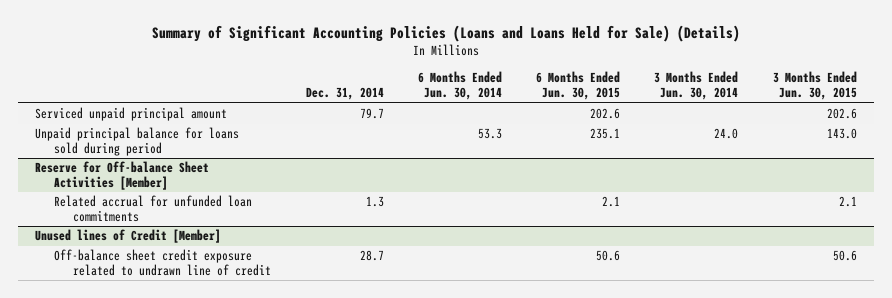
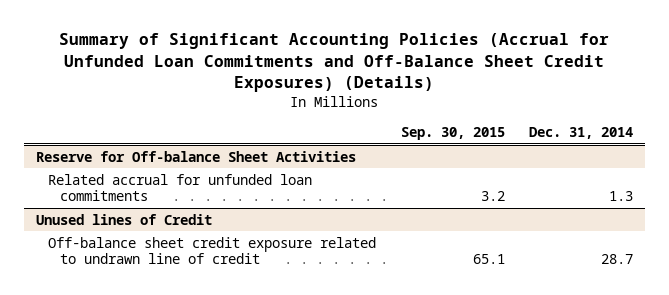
- Summary of Significant Accounting Policies (Loans and Loans Held for Sale) (Details)
+ Summary of Significant Accounting Policies (Accrual for Unfunded Loan Commitments and Off-Balance Sheet Credit Exposures) (Details)
- | Dec. 31, 2014 | 6 Months Ended Jun. 30, 2014 | 6 Months Ended Jun. 30, 2015 | 3 Months Ended Jun. 30, 2014 | 3 Months Ended Jun. 30, 2015
+ | Sep. 30, 2015 | Dec. 31, 2014
- Serviced unpaid principal amount | 79.7 | | 202.6 | | 202.6
- Unpaid principal balance for loans sold during period | | 53.3 | 235.1 | 24.0 | 143.0
- Reserve for Off-balance Sheet Activities [Member]
+ Reserve for Off-balance Sheet Activities
- Unused lines of Credit [Member]
+ Unused lines of Credit

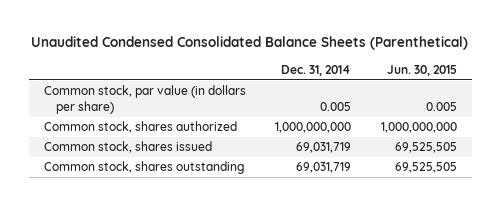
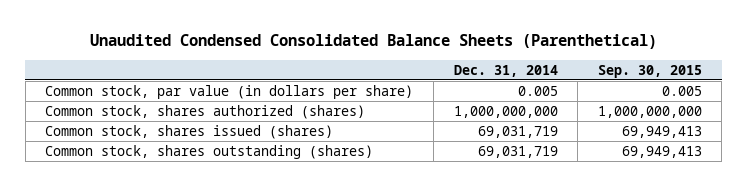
- | Dec. 31, 2014 | Jun. 30, 2015
+ | Dec. 31, 2014 | Sep. 30, 2015
- Common stock, shares authorized | 1,000,000,000 | 1,000,000,000
- Common stock, shares issued | 69,031,719 | 69,525,505
- Common stock, shares outstanding | 69,031,719 | 69,525,505
+ Common stock, shares authorized (shares) | 1,000,000,000 | 1,000,000,000
+ Common stock, shares issued (shares) | 69,031,719 | 69,949,413
+ Common stock, shares outstanding (shares) | 69,031,719 | 69,949,413

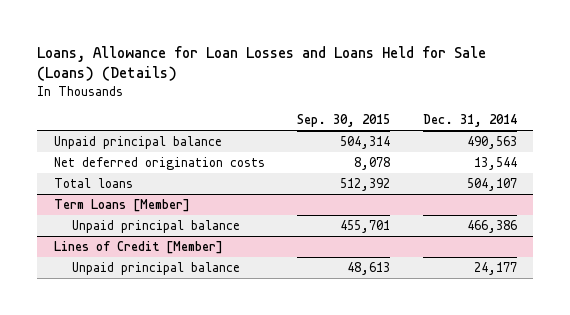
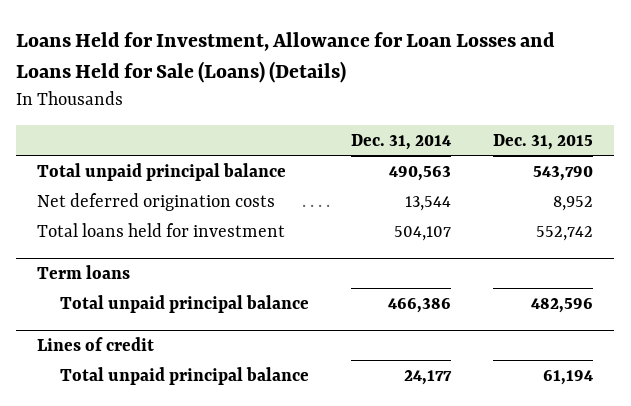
- Loans, Allowance for Loan Losses and Loans Held for Sale (Loans) (Details)
+ Loans Held for Investment, Allowance for Loan Losses and Loans Held for Sale (Loans) (Details)
- | Sep. 30, 2015 | Dec. 31, 2014
+ | Dec. 31, 2014 | Dec. 31, 2015
- Unpaid principal balance | 504,314 | 490,563
+ Total unpaid principal balance | 490,563 | 543,790
- Total loans | 512,392 | 504,107
- Term Loans [Member]
- Unpaid principal balance | 455,701 | 466,386
- Lines of Credit [Member]
- Unpaid principal balance | 48,613 | 24,177
+ Total loans held for investment | 504,107 | 552,742
+ Term loans
+ Total unpaid principal balance | 466,386 | 482,596
+ Lines of credit
+ Total unpaid principal balance | 24,177 | 61,194

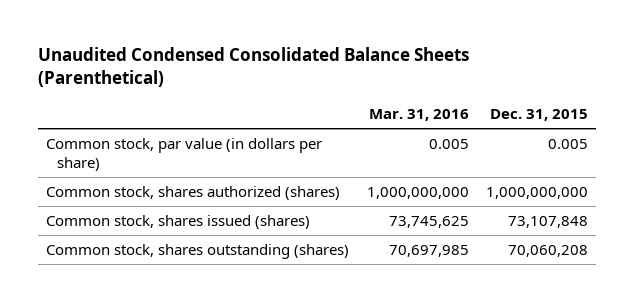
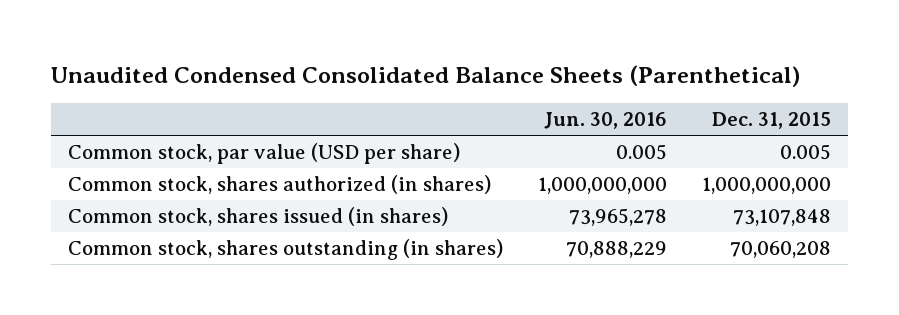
- | Mar. 31, 2016 | Dec. 31, 2015
+ | Jun. 30, 2016 | Dec. 31, 2015
- Common stock, par value (in dollars per share) | 0.005 | 0.005
- Common stock, shares authorized (shares) | 1,000,000,000 | 1,000,000,000
- Common stock, shares issued (shares) | 73,745,625 | 73,107,848
- Common stock, shares outstanding (shares) | 70,697,985 | 70,060,208
+ Common stock, par value (USD per share) | 0.005 | 0.005
+ Common stock, shares authorized (in shares) | 1,000,000,000 | 1,000,000,000
+ Common stock, shares issued (in shares) | 73,965,278 | 73,107,848
+ Common stock, shares outstanding (in shares) | 70,888,229 | 70,060,208

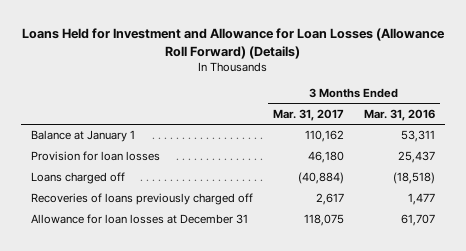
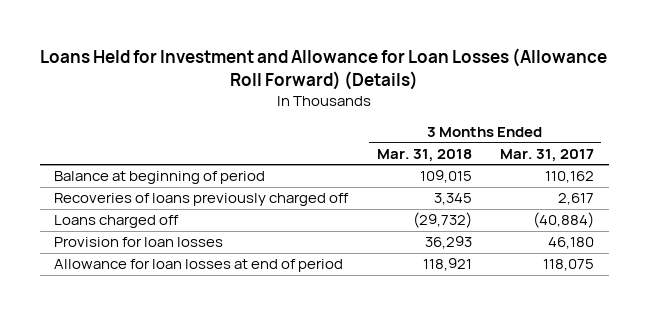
- | 3 Months Ended Mar. 31, 2017 | 3 Months Ended Mar. 31, 2016
+ | 3 Months Ended Mar. 31, 2018 | 3 Months Ended Mar. 31, 2017
- Balance at January 1 | 110,162 | 53,311
+ Balance at beginning of period | 109,015 | 110,162
- Allowance for loan losses at December 31 | 118,075 | 61,707
moved down: Loans charged off | (29,732) | (40,884)
moved down: Provision for loan losses | 36,293 | 46,180
+ Allowance for loan losses at end of period | 118,921 | 118,075

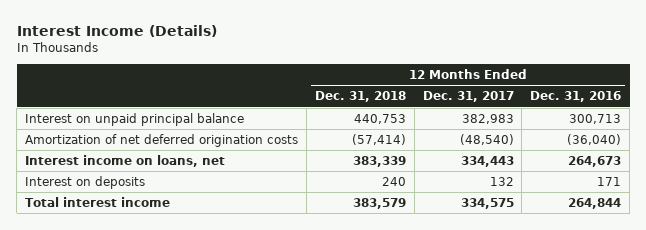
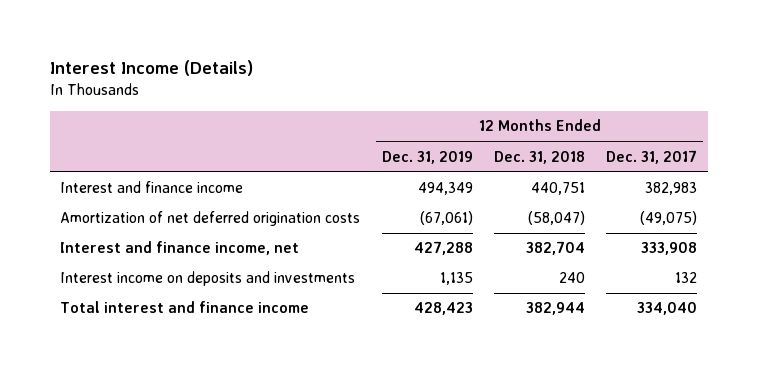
- | 12 Months Ended Dec. 31, 2018 | 12 Months Ended Dec. 31, 2017 | 12 Months Ended Dec. 31, 2016
+ | 12 Months Ended Dec. 31, 2019 | 12 Months Ended Dec. 31, 2018 | 12 Months Ended Dec. 31, 2017
- Interest on unpaid principal balance | 440,753 | 382,983 | 300,713
- Amortization of net deferred origination costs | (57,414) | (48,540) | (36,040)
- Interest income on loans, net | 383,339 | 334,443 | 264,673
- Interest on deposits | 240 | 132 | 171
- Total interest income | 383,579 | 334,575 | 264,844
+ Interest and finance income | 494,349 | 440,751 | 382,983
+ Amortization of net deferred origination costs | (67,061) | (58,047) | (49,075)
+ Interest and finance income, net | 427,288 | 382,704 | 333,908
+ Interest income on deposits and investments | 1,135 | 240 | 132
+ Total interest and finance income | 428,423 | 382,944 | 334,040

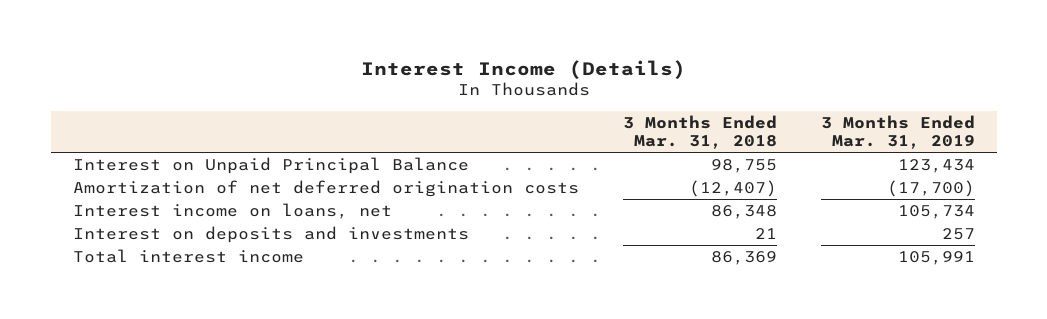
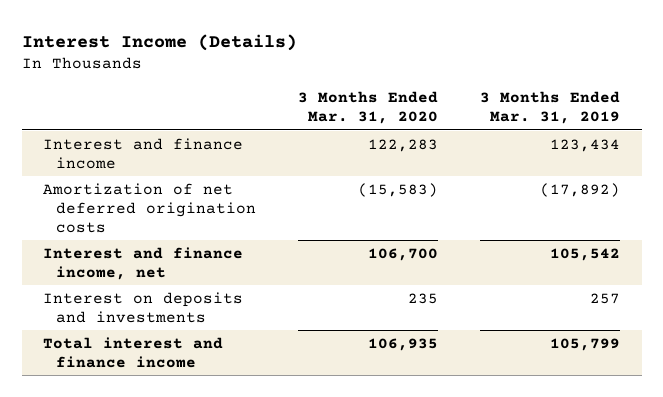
- | 3 Months Ended Mar. 31, 2018 | 3 Months Ended Mar. 31, 2019
+ | 3 Months Ended Mar. 31, 2020 | 3 Months Ended Mar. 31, 2019
- Interest on Unpaid Principal Balance | 98,755 | 123,434
- Amortization of net deferred origination costs | (12,407) | (17,700)
- Interest income on loans, net | 86,348 | 105,734
+ Interest and finance income | 122,283 | 123,434
+ Amortization of net deferred origination costs | (15,583) | (17,892)
+ Interest and finance income, net | 106,700 | 105,542
- Total interest income | 86,369 | 105,991
+ Total interest and finance income | 106,935 | 105,799

